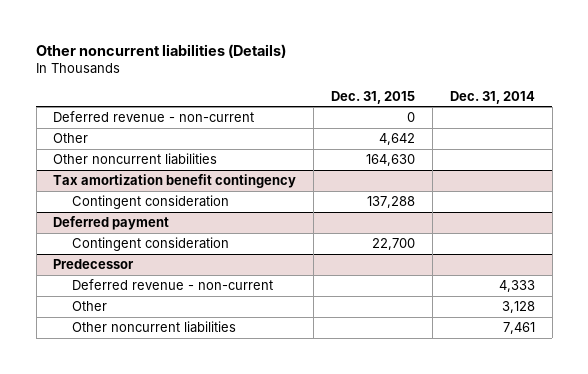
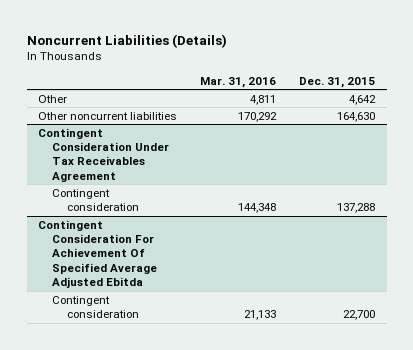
- Other noncurrent liabilities (Details)
+ Noncurrent Liabilities (Details)
- | Dec. 31, 2015 | Dec. 31, 2014
+ | Mar. 31, 2016 | Dec. 31, 2015
- Deferred revenue - non-current | 0 |
- Tax amortization benefit contingency
+ Contingent Consideration Under Tax Receivables Agreement
- Deferred payment
+ Contingent Consideration For Achievement Of Specified Average Adjusted Ebitda
- Predecessor
- Deferred revenue - non-current | | 4,333
- Other | | 3,128
- Other noncurrent liabilities | | 7,461

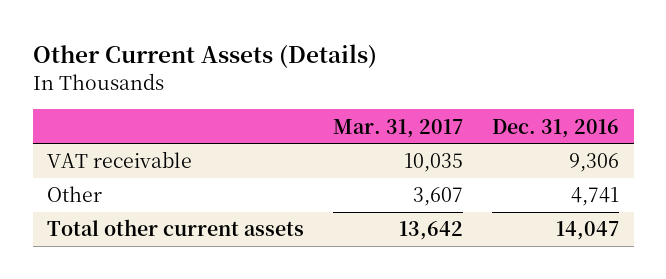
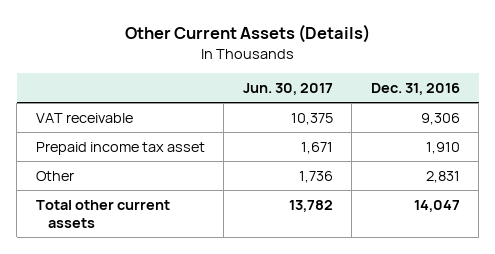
- | Mar. 31, 2017 | Dec. 31, 2016
+ | Jun. 30, 2017 | Dec. 31, 2016
- Other | 3,607 | 4,741
+ Prepaid income tax asset | 1,671 | 1,910
+ Other | 1,736 | 2,831

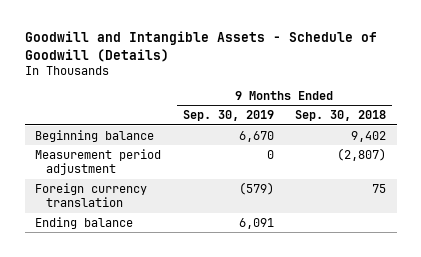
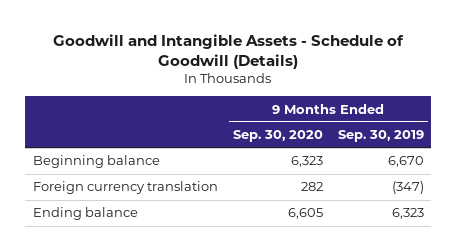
- | 9 Months Ended Sep. 30, 2019 | 9 Months Ended Sep. 30, 2018
+ | 9 Months Ended Sep. 30, 2020 | 9 Months Ended Sep. 30, 2019
- Measurement period adjustment | 0 | (2,807)
- Foreign currency translation | (579) | 75
- Ending balance | 6,091 |
+ Foreign currency translation | 282 | (347)
+ Ending balance | 6,605 | 6,323

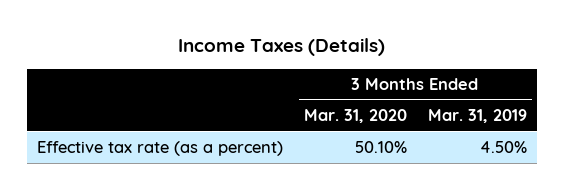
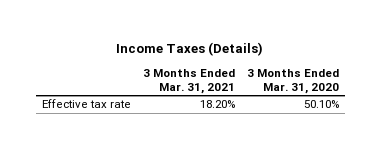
- | 3 Months Ended Mar. 31, 2020 | 3 Months Ended Mar. 31, 2019
+ | 3 Months Ended Mar. 31, 2021 | 3 Months Ended Mar. 31, 2020
- Effective tax rate (as a percent) | 50.10% | 4.50%
+ Effective tax rate | 18.20% | 50.10%

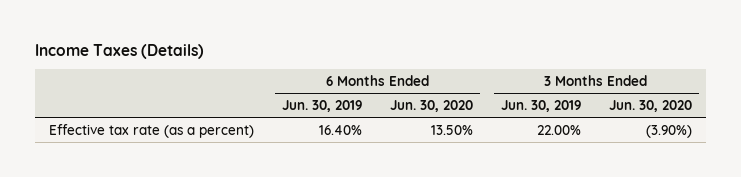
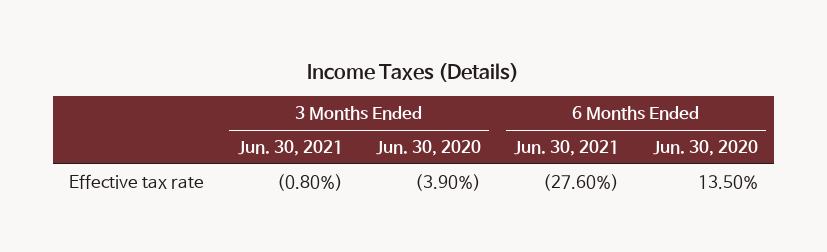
- | 6 Months Ended Jun. 30, 2019 | 6 Months Ended Jun. 30, 2020 | 3 Months Ended Jun. 30, 2019 | 3 Months Ended Jun. 30, 2020
+ | 3 Months Ended Jun. 30, 2021 | 3 Months Ended Jun. 30, 2020 | 6 Months Ended Jun. 30, 2021 | 6 Months Ended Jun. 30, 2020
- Effective tax rate (as a percent) | 16.40% | 13.50% | 22.00% | (3.90%)
+ Effective tax rate | (0.80%) | (3.90%) | (27.60%) | 13.50%

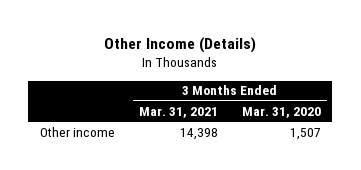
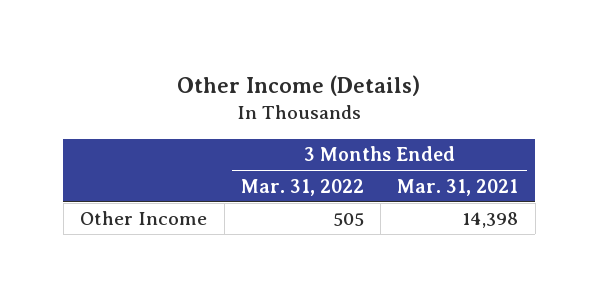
- | 3 Months Ended Mar. 31, 2021 | 3 Months Ended Mar. 31, 2020
+ | 3 Months Ended Mar. 31, 2022 | 3 Months Ended Mar. 31, 2021
- Other income | 14,398 | 1,507
+ Other Income | 505 | 14,398

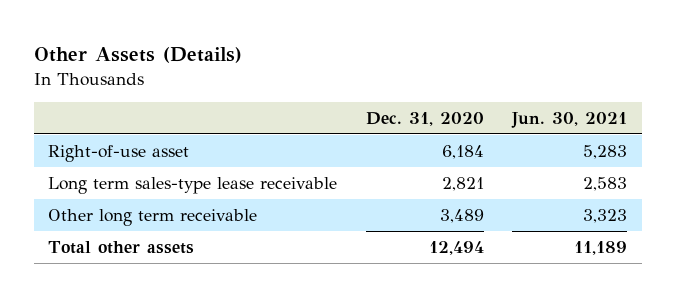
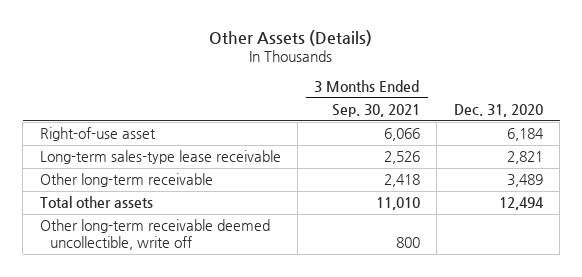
- | Dec. 31, 2020 | Jun. 30, 2021
+ | 3 Months Ended Sep. 30, 2021 | Dec. 31, 2020
- Long term sales-type lease receivable | 2,821 | 2,583
- Other long term receivable | 3,489 | 3,323
+ Long-term sales-type lease receivable | 2,526 | 2,821
+ Other long-term receivable | 2,418 | 3,489
+ Other long-term receivable deemed uncollectible, write off | 800 |

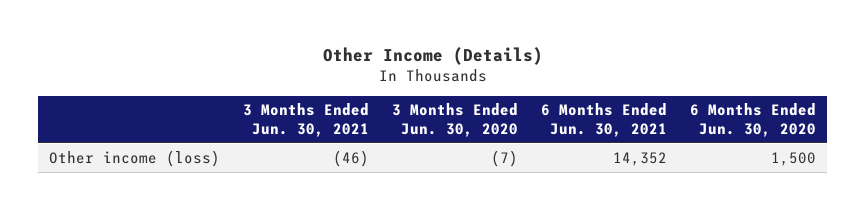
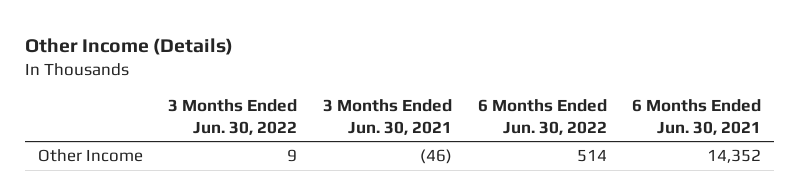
- | 3 Months Ended Jun. 30, 2021 | 3 Months Ended Jun. 30, 2020 | 6 Months Ended Jun. 30, 2021 | 6 Months Ended Jun. 30, 2020
+ | 3 Months Ended Jun. 30, 2022 | 3 Months Ended Jun. 30, 2021 | 6 Months Ended Jun. 30, 2022 | 6 Months Ended Jun. 30, 2021
- Other income (loss) | (46) | (7) | 14,352 | 1,500
+ Other Income | 9 | (46) | 514 | 14,352

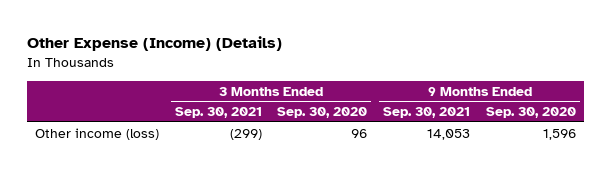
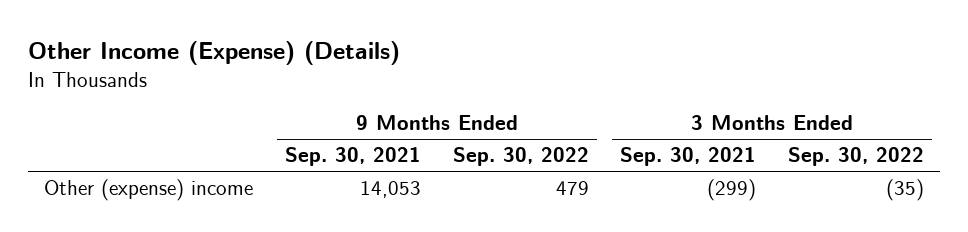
- Other Expense (Income) (Details)
+ Other Income (Expense) (Details)
- | 3 Months Ended Sep. 30, 2021 | 3 Months Ended Sep. 30, 2020 | 9 Months Ended Sep. 30, 2021 | 9 Months Ended Sep. 30, 2020
+ | 9 Months Ended Sep. 30, 2021 | 9 Months Ended Sep. 30, 2022 | 3 Months Ended Sep. 30, 2021 | 3 Months Ended Sep. 30, 2022
- Other income (loss) | (299) | 96 | 14,053 | 1,596
+ Other (expense) income | 14,053 | 479 | (299) | (35)

